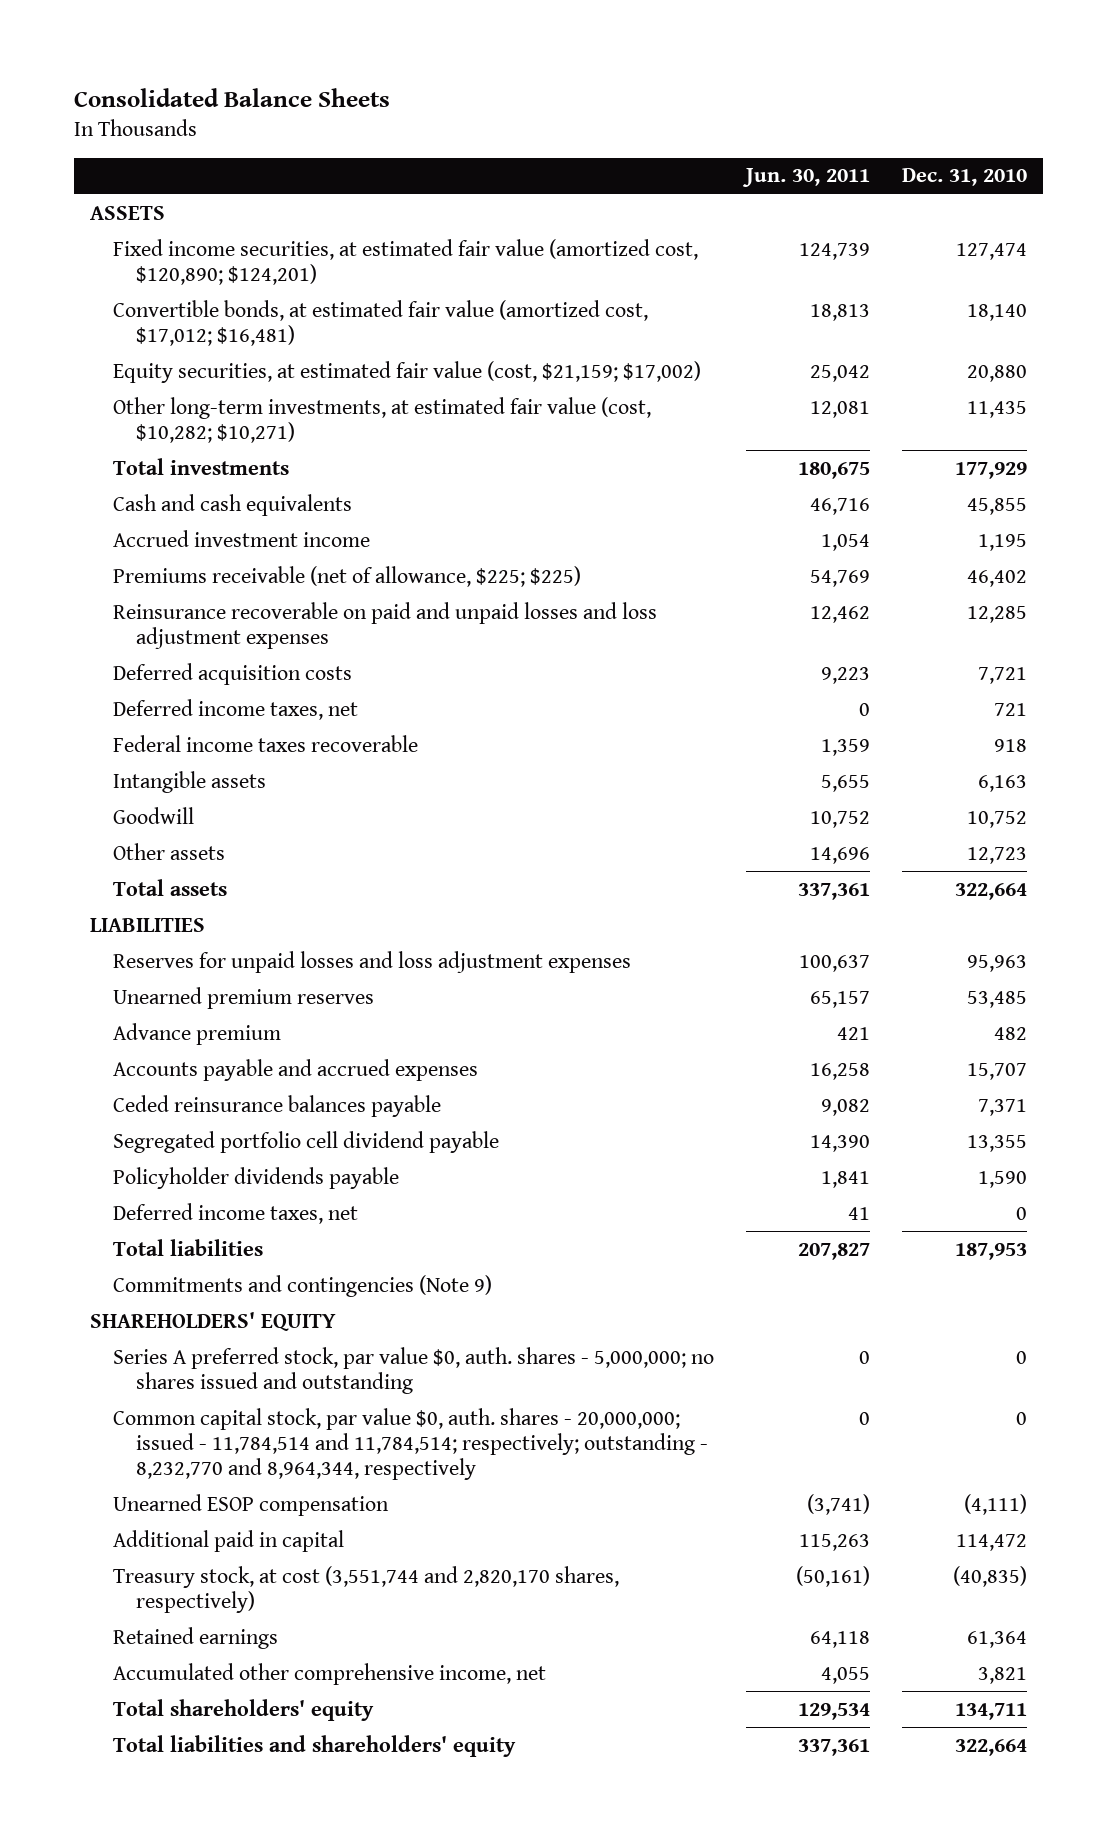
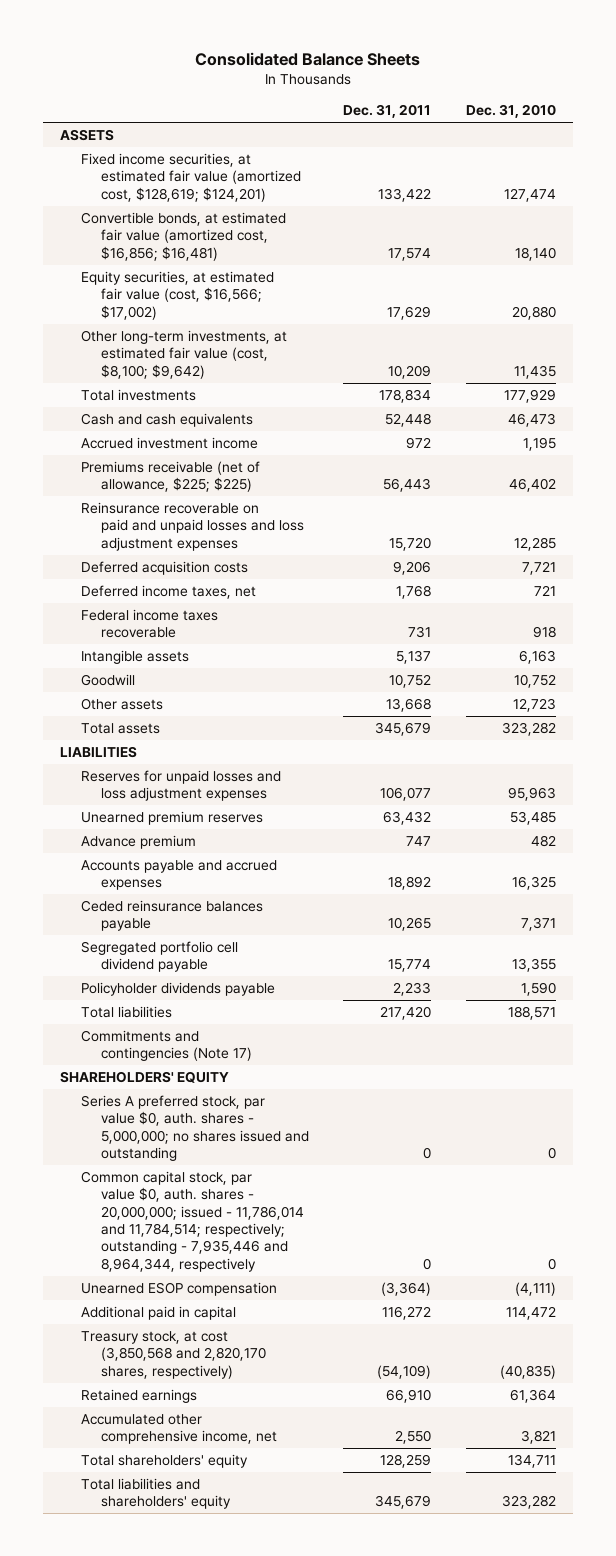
- | Jun. 30, 2011 | Dec. 31, 2010
+ | Dec. 31, 2011 | Dec. 31, 2010
- Fixed income securities, at estimated fair value (amortized cost, $120,890; $124,201) | 124,739 | 127,474
- Convertible bonds, at estimated fair value (amortized cost, $17,012; $16,481) | 18,813 | 18,140
- Equity securities, at estimated fair value (cost, $21,159; $17,002) | 25,042 | 20,880
- Other long-term investments, at estimated fair value (cost, $10,282; $10,271) | 12,081 | 11,435
+ Fixed income securities, at estimated fair value (amortized cost, $128,619; $124,201) | 133,422 | 127,474
+ Convertible bonds, at estimated fair value (amortized cost, $16,856; $16,481) | 17,574 | 18,140
+ Equity securities, at estimated fair value (cost, $16,566; $17,002) | 17,629 | 20,880
+ Other long-term investments, at estimated fair value (cost, $8,100; $9,642) | 10,209 | 11,435
- Cash and cash equivalents | 46,716 | 45,855
+ Cash and cash equivalents | 52,448 | 46,473
- Total assets | 337,361 | 322,664
+ Total assets | 345,679 | 323,282
- Accounts payable and accrued expenses | 16,258 | 15,707
+ Accounts payable and accrued expenses | 18,892 | 16,325
- Deferred income taxes, net | 41 | 0
- Total liabilities | 207,827 | 187,953
- Commitments and contingencies (Note 9)
+ Total liabilities | 217,420 | 188,571
+ Commitments and contingencies (Note 17)
- Common capital stock, par value $0, auth. shares - 20,000,000; issued - 11,784,514 and 11,784,514; respectively; outstanding - 8,232,770 and 8,964,344, respectively | 0 | 0
+ Common capital stock, par value $0, auth. shares - 20,000,000; issued - 11,786,014 and 11,784,514; respectively; outstanding - 7,935,446 and 8,964,344, respectively | 0 | 0
- Treasury stock, at cost (3,551,744 and 2,820,170 shares, respectively) | (50,161) | (40,835)
+ Treasury stock, at cost (3,850,568 and 2,820,170 shares, respectively) | (54,109) | (40,835)
- Total liabilities and shareholders' equity | 337,361 | 322,664
+ Total liabilities and shareholders' equity | 345,679 | 323,282

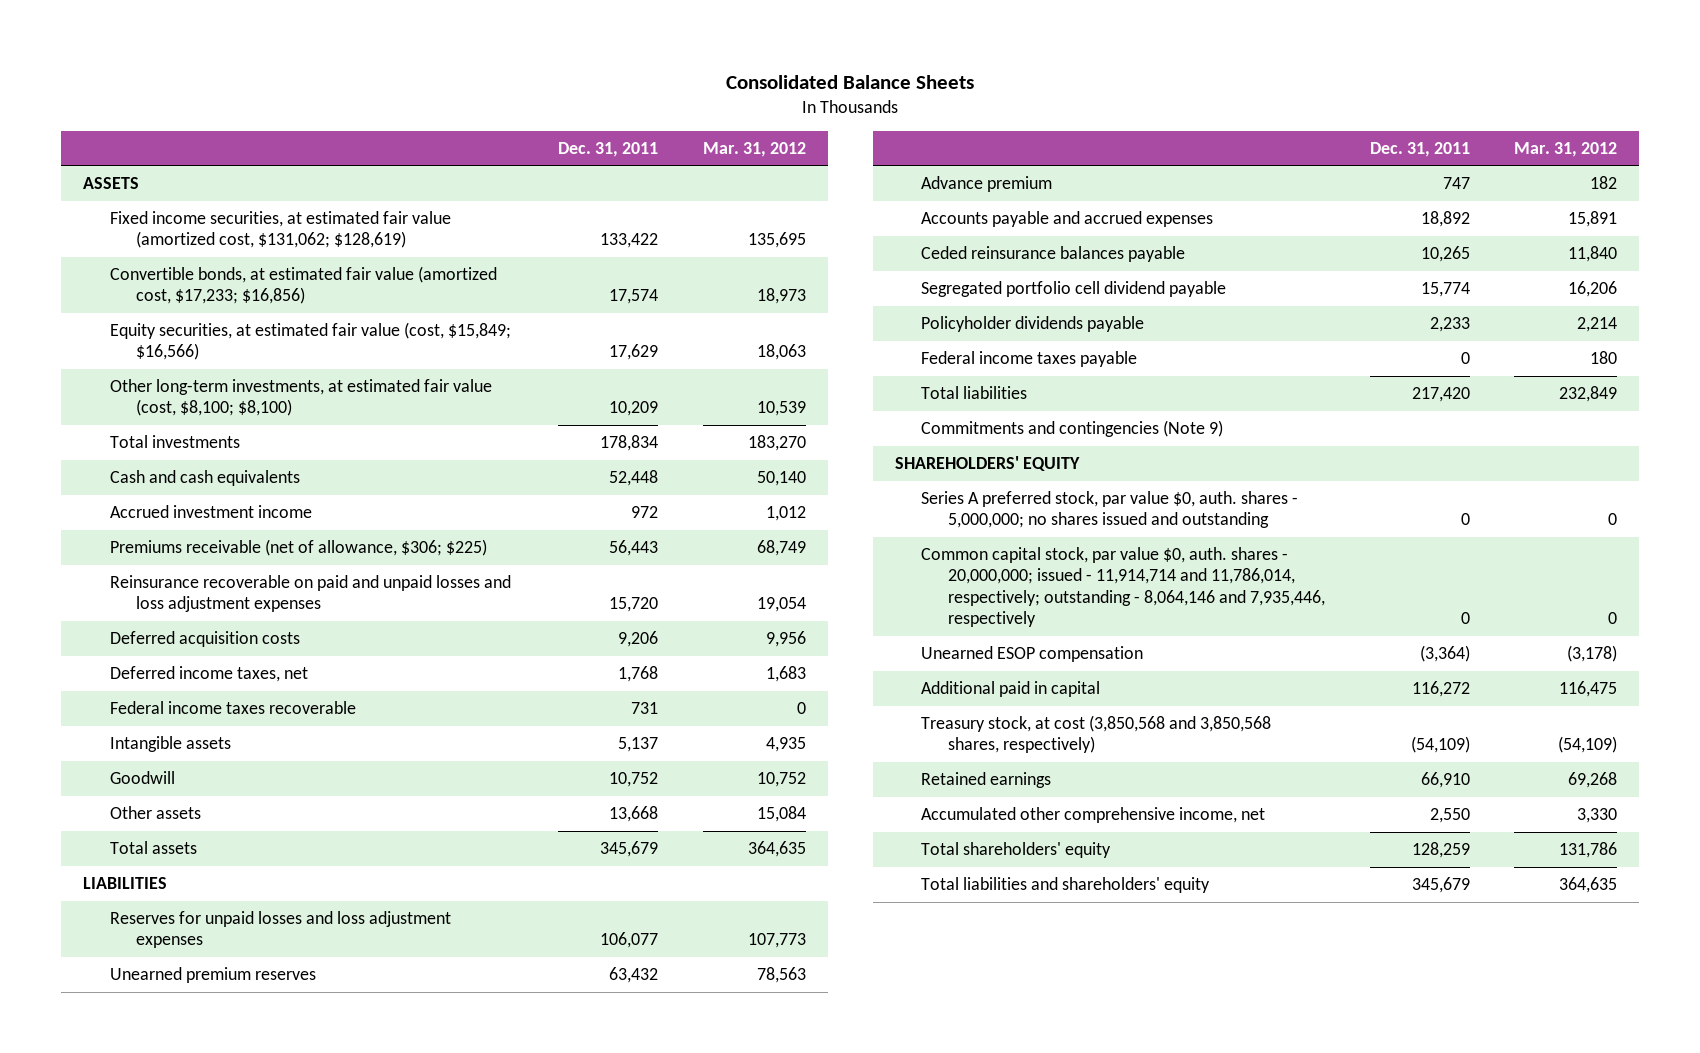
- | Dec. 31, 2011 | Dec. 31, 2010
+ | Dec. 31, 2011 | Mar. 31, 2012
- Fixed income securities, at estimated fair value (amortized cost, $128,619; $124,201) | 133,422 | 127,474
- Convertible bonds, at estimated fair value (amortized cost, $16,856; $16,481) | 17,574 | 18,140
- Equity securities, at estimated fair value (cost, $16,566; $17,002) | 17,629 | 20,880
- Other long-term investments, at estimated fair value (cost, $8,100; $9,642) | 10,209 | 11,435
+ Fixed income securities, at estimated fair value (amortized cost, $131,062; $128,619) | 133,422 | 135,695
+ Convertible bonds, at estimated fair value (amortized cost, $17,233; $16,856) | 17,574 | 18,973
+ Equity securities, at estimated fair value (cost, $15,849; $16,566) | 17,629 | 18,063
+ Other long-term investments, at estimated fair value (cost, $8,100; $8,100) | 10,209 | 10,539
- Premiums receivable (net of allowance, $225; $225) | 56,443 | 46,402
+ Premiums receivable (net of allowance, $306; $225) | 56,443 | 68,749
+ Federal income taxes payable | 0 | 180
- Commitments and contingencies (Note 17)
+ Commitments and contingencies (Note 9)
- Common capital stock, par value $0, auth. shares - 20,000,000; issued - 11,786,014 and 11,784,514; respectively; outstanding - 7,935,446 and 8,964,344, respectively | 0 | 0
+ Common capital stock, par value $0, auth. shares - 20,000,000; issued - 11,914,714 and 11,786,014, respectively; outstanding - 8,064,146 and 7,935,446, respectively | 0 | 0
- Treasury stock, at cost (3,850,568 and 2,820,170 shares, respectively) | (54,109) | (40,835)
+ Treasury stock, at cost (3,850,568 and 3,850,568 shares, respectively) | (54,109) | (54,109)

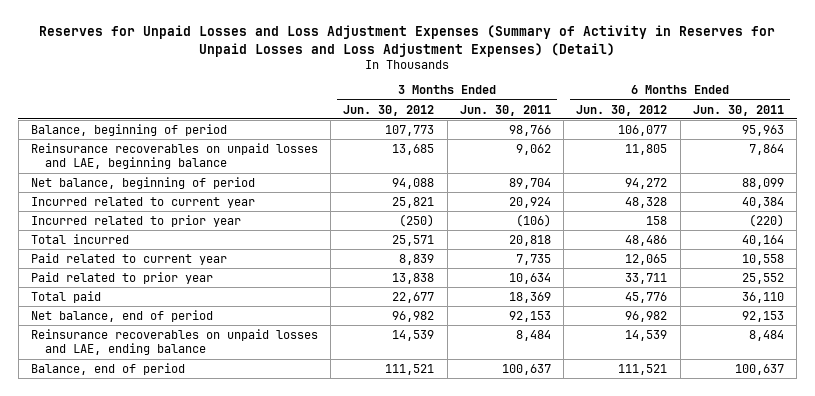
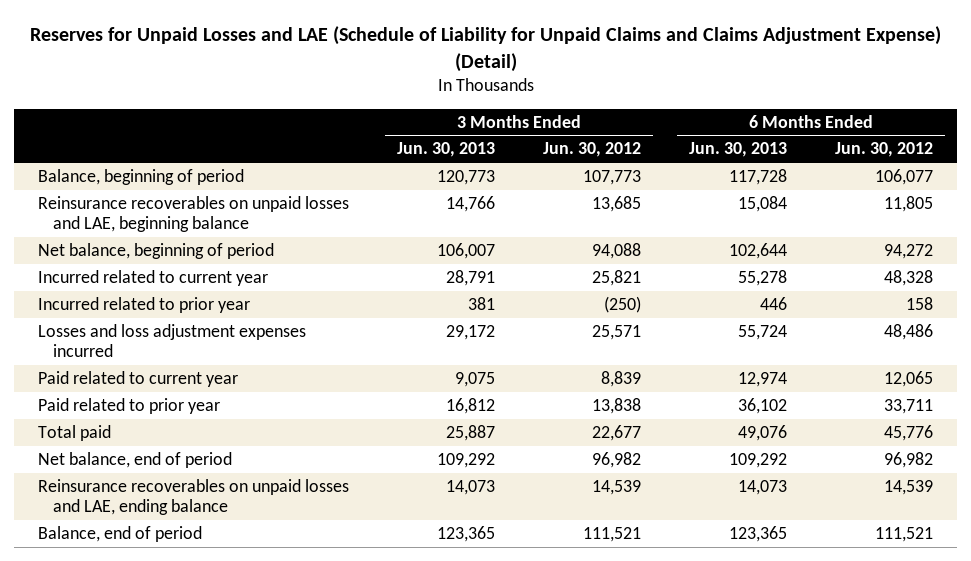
- Reserves for Unpaid Losses and Loss Adjustment Expenses (Summary of Activity in Reserves for Unpaid Losses and Loss Adjustment Expenses) (Detail)
+ Reserves for Unpaid Losses and LAE (Schedule of Liability for Unpaid Claims and Claims Adjustment Expense) (Detail)
- | 3 Months Ended Jun. 30, 2012 | 3 Months Ended Jun. 30, 2011 | 6 Months Ended Jun. 30, 2012 | 6 Months Ended Jun. 30, 2011
+ | 3 Months Ended Jun. 30, 2013 | 3 Months Ended Jun. 30, 2012 | 6 Months Ended Jun. 30, 2013 | 6 Months Ended Jun. 30, 2012
- Total incurred | 25,571 | 20,818 | 48,486 | 40,164
+ Losses and loss adjustment expenses incurred | 29,172 | 25,571 | 55,724 | 48,486

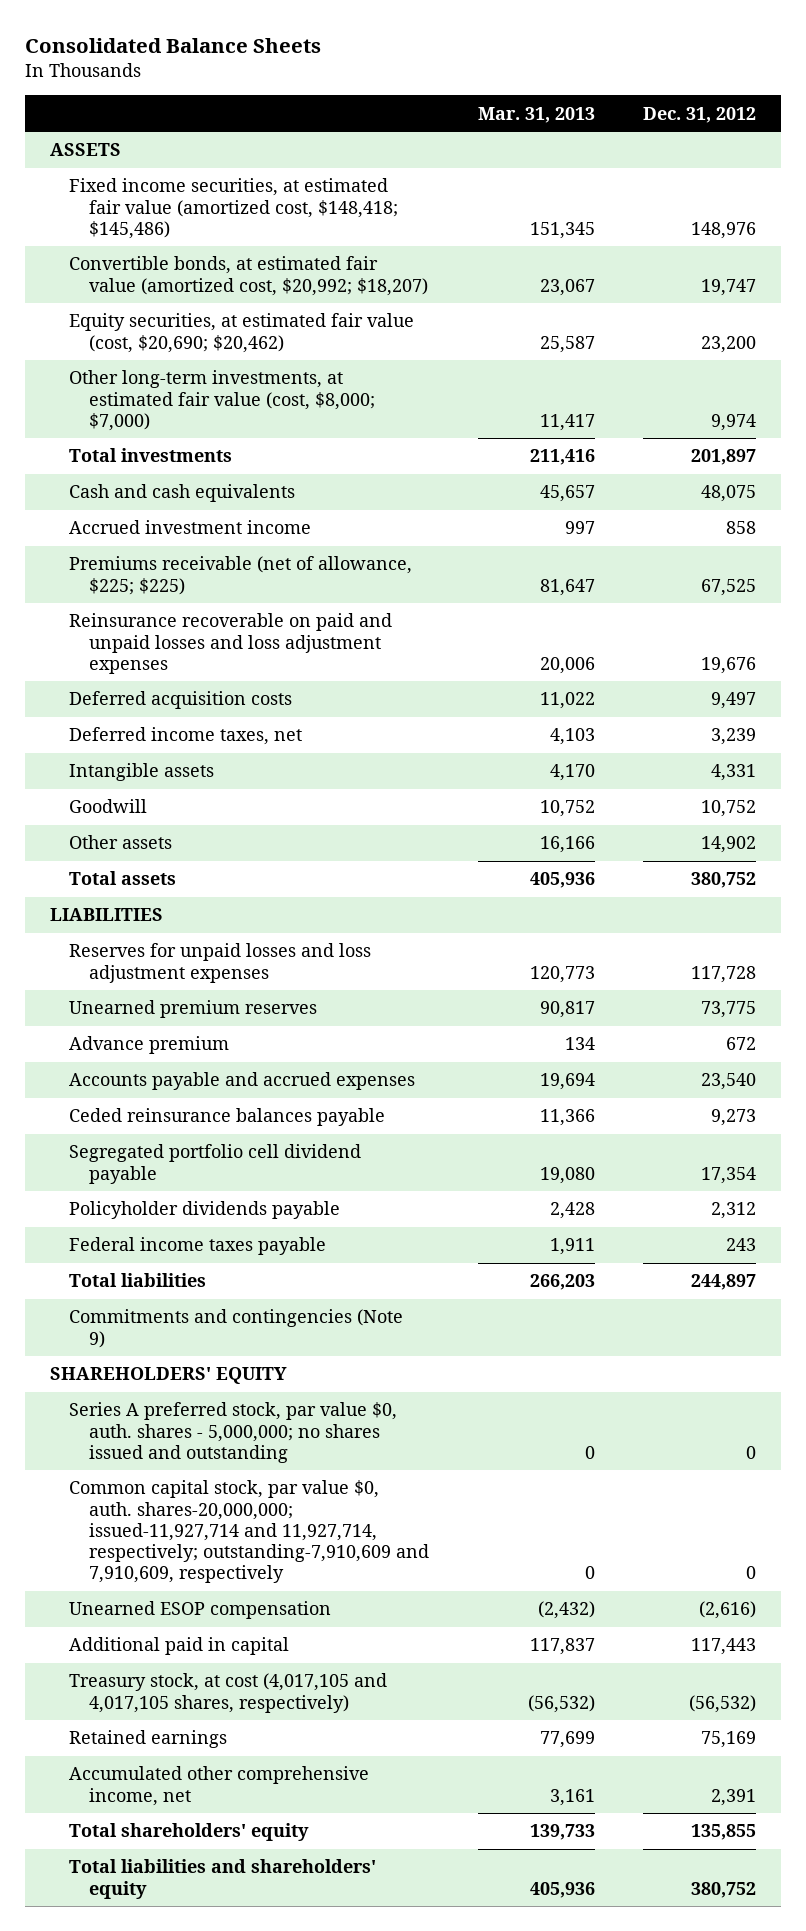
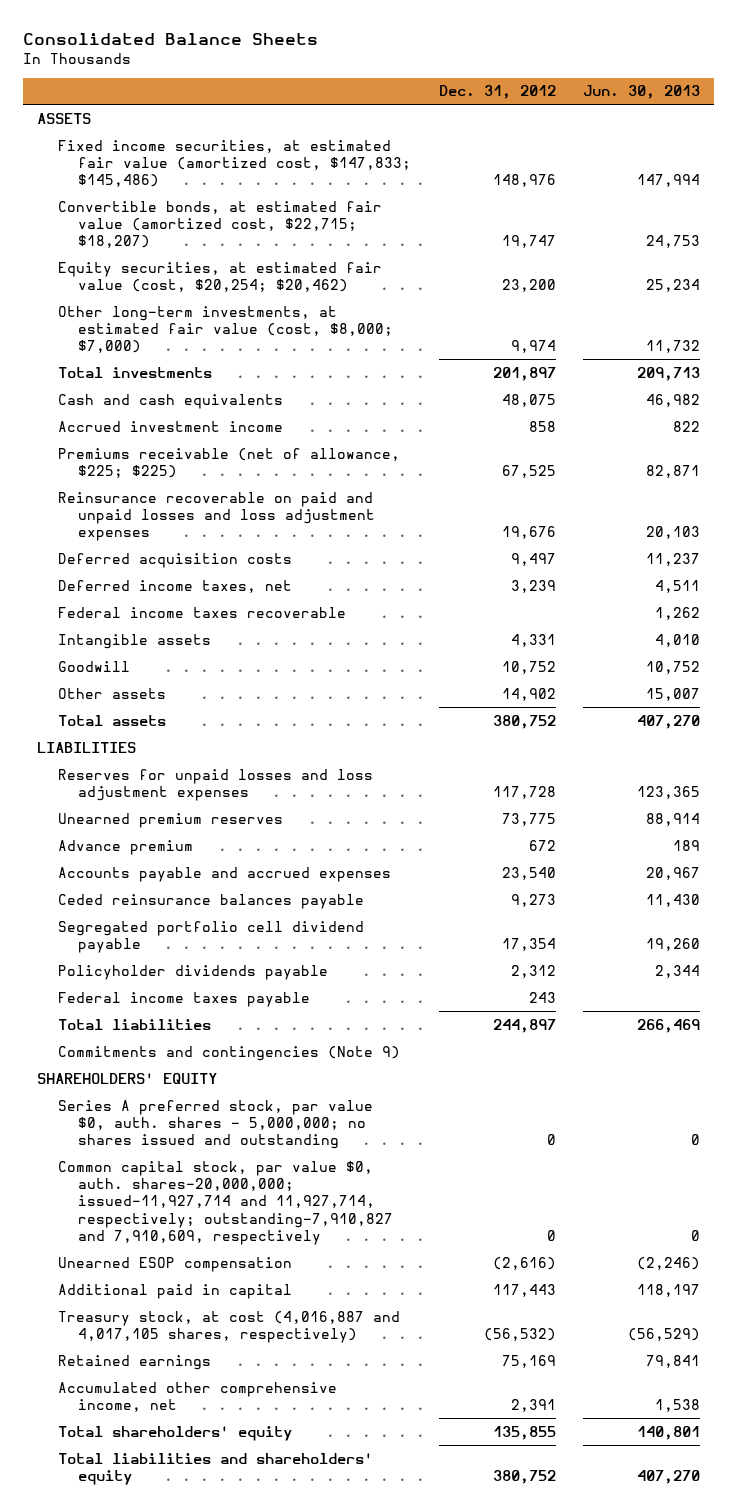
- | Mar. 31, 2013 | Dec. 31, 2012
+ | Dec. 31, 2012 | Jun. 30, 2013
- Fixed income securities, at estimated fair value (amortized cost, $148,418; $145,486) | 151,345 | 148,976
- Convertible bonds, at estimated fair value (amortized cost, $20,992; $18,207) | 23,067 | 19,747
- Equity securities, at estimated fair value (cost, $20,690; $20,462) | 25,587 | 23,200
+ Fixed income securities, at estimated fair value (amortized cost, $147,833; $145,486) | 148,976 | 147,994
+ Convertible bonds, at estimated fair value (amortized cost, $22,715; $18,207) | 19,747 | 24,753
+ Equity securities, at estimated fair value (cost, $20,254; $20,462) | 23,200 | 25,234
+ Federal income taxes recoverable | | 1,262
- Common capital stock, par value $0, auth. shares-20,000,000; issued-11,927,714 and 11,927,714, respectively; outstanding-7,910,609 and 7,910,609, respectively | 0 | 0
+ Common capital stock, par value $0, auth. shares-20,000,000; issued-11,927,714 and 11,927,714, respectively; outstanding-7,910,827 and 7,910,609, respectively | 0 | 0
- Treasury stock, at cost (4,017,105 and 4,017,105 shares, respectively) | (56,532) | (56,532)
+ Treasury stock, at cost (4,016,887 and 4,017,105 shares, respectively) | (56,532) | (56,529)

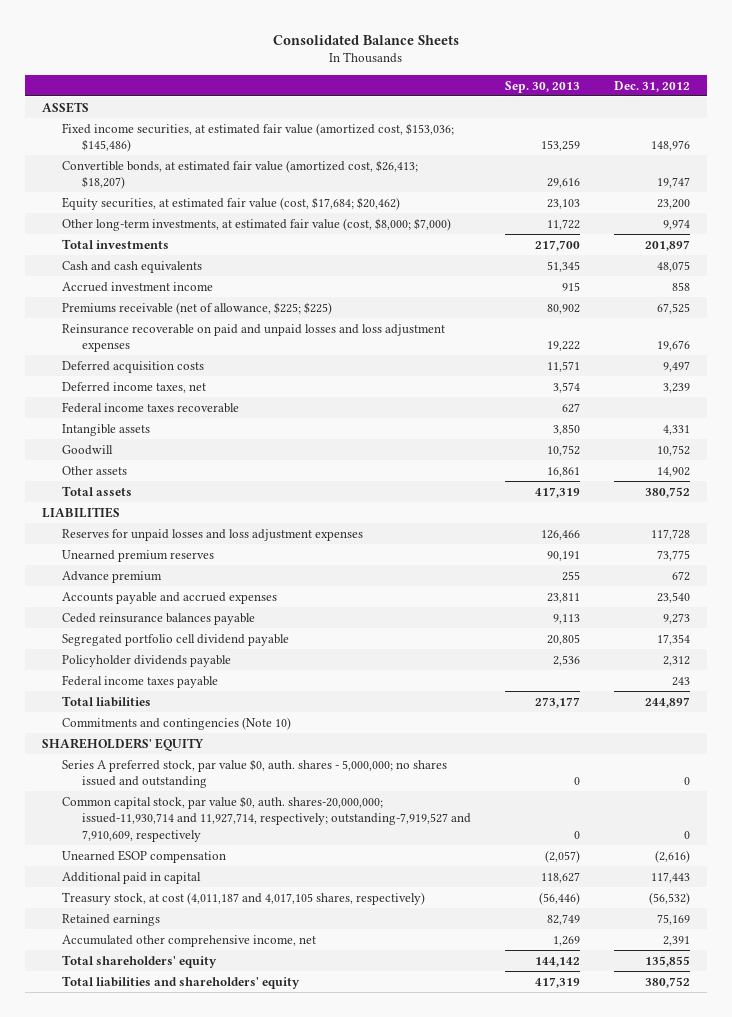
- | Dec. 31, 2012 | Jun. 30, 2013
+ | Sep. 30, 2013 | Dec. 31, 2012
- Fixed income securities, at estimated fair value (amortized cost, $147,833; $145,486) | 148,976 | 147,994
- Convertible bonds, at estimated fair value (amortized cost, $22,715; $18,207) | 19,747 | 24,753
- Equity securities, at estimated fair value (cost, $20,254; $20,462) | 23,200 | 25,234
+ Fixed income securities, at estimated fair value (amortized cost, $153,036; $145,486) | 153,259 | 148,976
+ Convertible bonds, at estimated fair value (amortized cost, $26,413; $18,207) | 29,616 | 19,747
+ Equity securities, at estimated fair value (cost, $17,684; $20,462) | 23,103 | 23,200
- Commitments and contingencies (Note 9)
+ Commitments and contingencies (Note 10)
- Common capital stock, par value $0, auth. shares-20,000,000; issued-11,927,714 and 11,927,714, respectively; outstanding-7,910,827 and 7,910,609, respectively | 0 | 0
+ Common capital stock, par value $0, auth. shares-20,000,000; issued-11,930,714 and 11,927,714, respectively; outstanding-7,919,527 and 7,910,609, respectively | 0 | 0
- Treasury stock, at cost (4,016,887 and 4,017,105 shares, respectively) | (56,532) | (56,529)
+ Treasury stock, at cost (4,011,187 and 4,017,105 shares, respectively) | (56,446) | (56,532)

